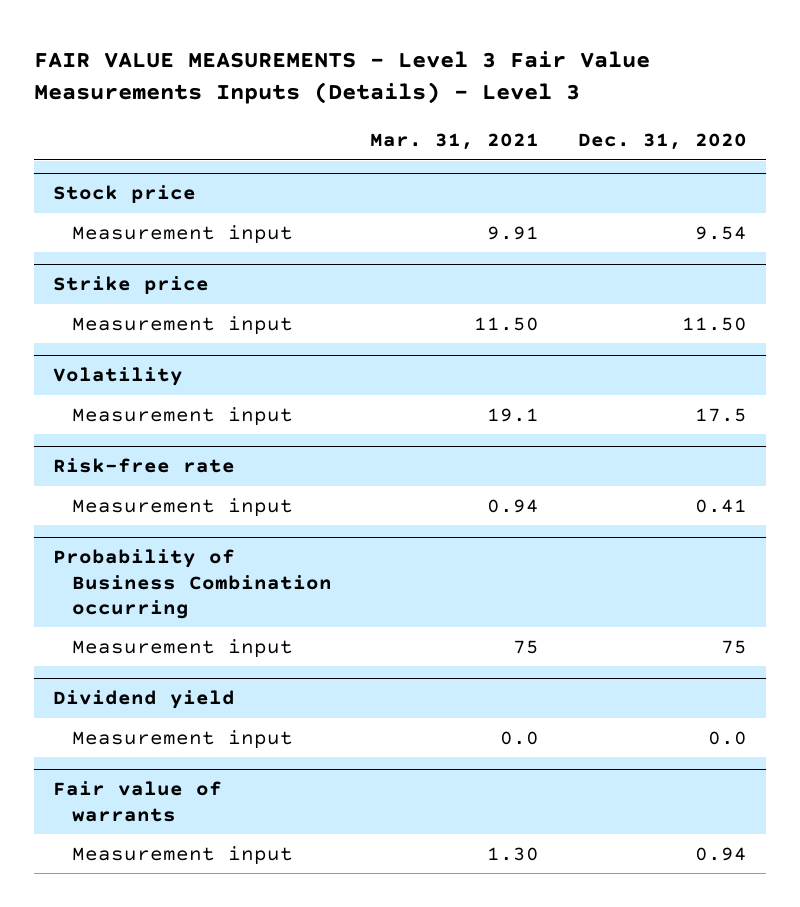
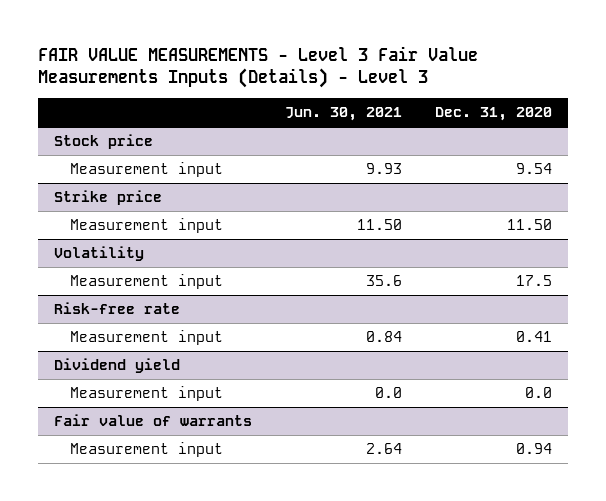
- | Mar. 31, 2021 | Dec. 31, 2020
+ | Jun. 30, 2021 | Dec. 31, 2020
- Probability of Business Combination occurring
- Measurement input | 75 | 75

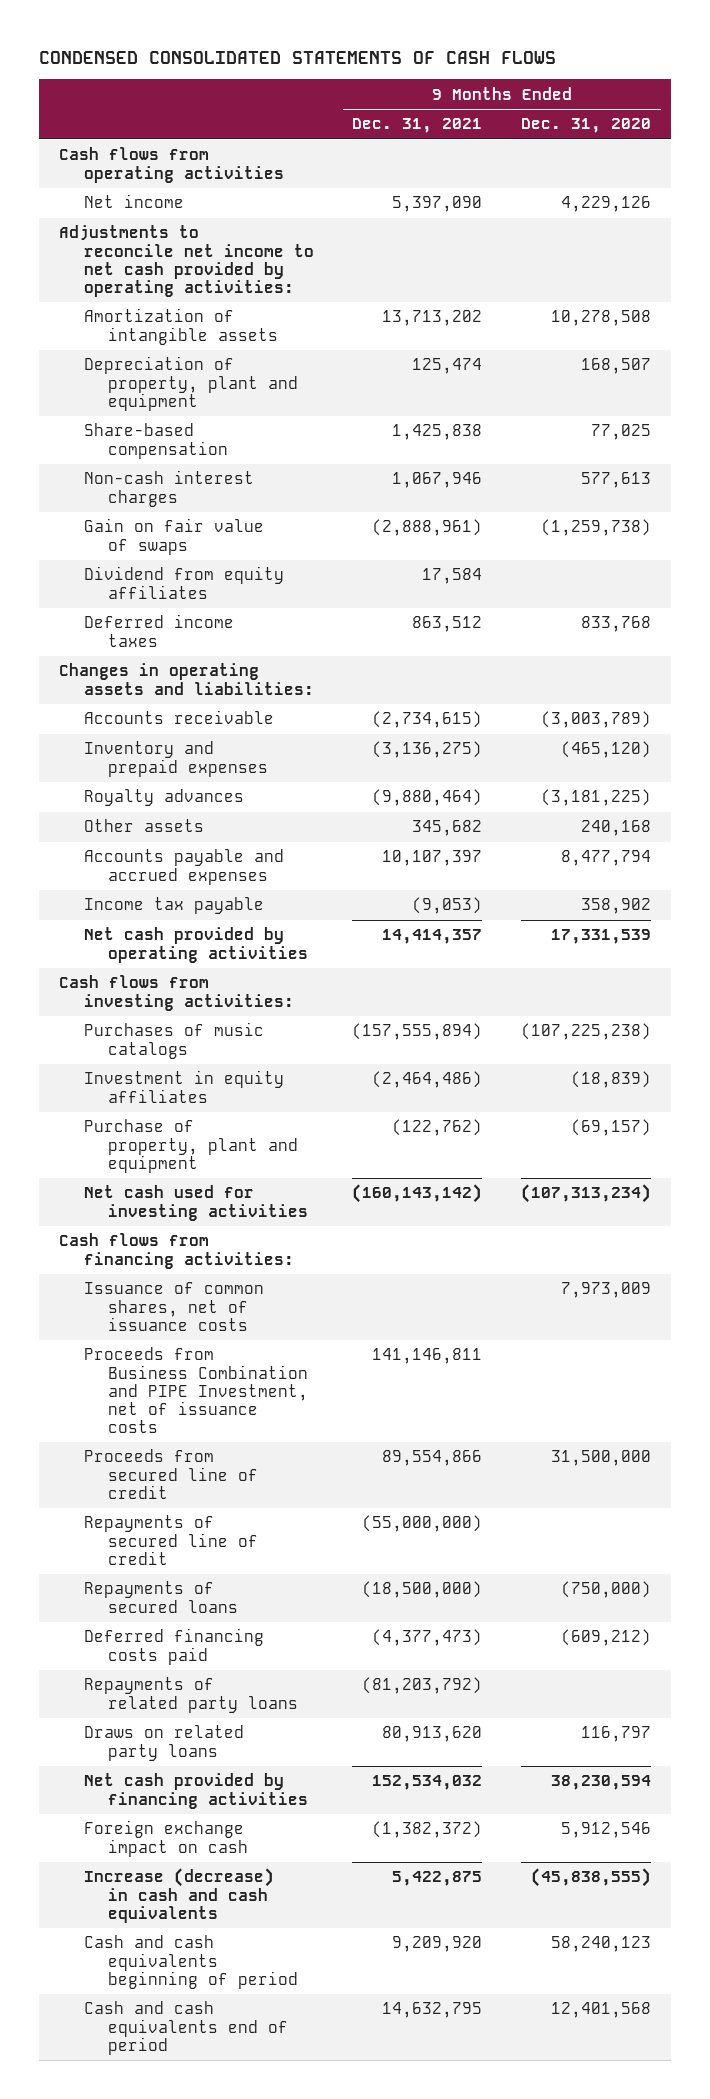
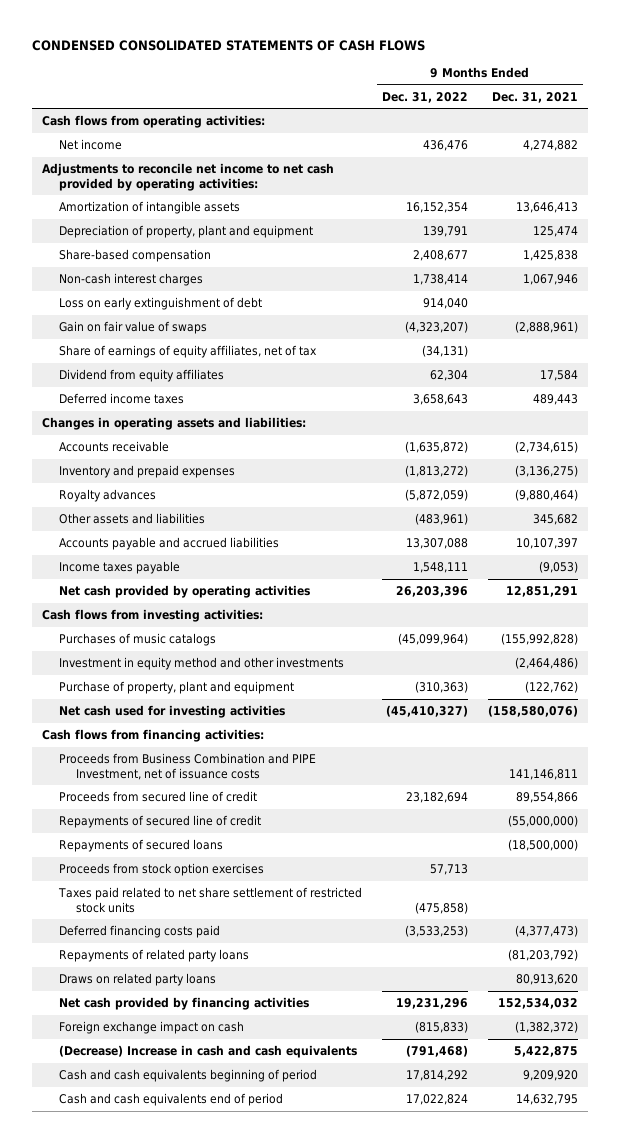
- | 9 Months Ended Dec. 31, 2021 | 9 Months Ended Dec. 31, 2020
+ | 9 Months Ended Dec. 31, 2022 | 9 Months Ended Dec. 31, 2021
- Cash flows from operating activities
- Net income | 5,397,090 | 4,229,126
+ Cash flows from operating activities:
+ Net income | 436,476 | 4,274,882
- Amortization of intangible assets | 13,713,202 | 10,278,508
+ Amortization of intangible assets | 16,152,354 | 13,646,413
+ Loss on early extinguishment of debt | 914,040 |
+ Share of earnings of equity affiliates, net of tax | (34,131) |
- Deferred income taxes | 863,512 | 833,768
+ Deferred income taxes | 3,658,643 | 489,443
- Other assets | 345,682 | 240,168
- Accounts payable and accrued expenses | 10,107,397 | 8,477,794
- Income tax payable | (9,053) | 358,902
- Net cash provided by operating activities | 14,414,357 | 17,331,539
+ Other assets and liabilities | (483,961) | 345,682
+ Accounts payable and accrued liabilities | 13,307,088 | 10,107,397
+ Income taxes payable | 1,548,111 | (9,053)
+ Net cash provided by operating activities | 26,203,396 | 12,851,291
- Purchases of music catalogs | (157,555,894) | (107,225,238)
- Investment in equity affiliates | (2,464,486) | (18,839)
+ Purchases of music catalogs | (45,099,964) | (155,992,828)
+ Investment in equity method and other investments | | (2,464,486)
- Net cash used for investing activities | (160,143,142) | (107,313,234)
+ Net cash used for investing activities | (45,410,327) | (158,580,076)
- Issuance of common shares, net of issuance costs | | 7,973,009
+ Proceeds from stock option exercises | 57,713 |
+ Taxes paid related to net share settlement of restricted stock units | (475,858) |
- Increase (decrease) in cash and cash equivalents | 5,422,875 | (45,838,555)
+ (Decrease) Increase in cash and cash equivalents | (791,468) | 5,422,875

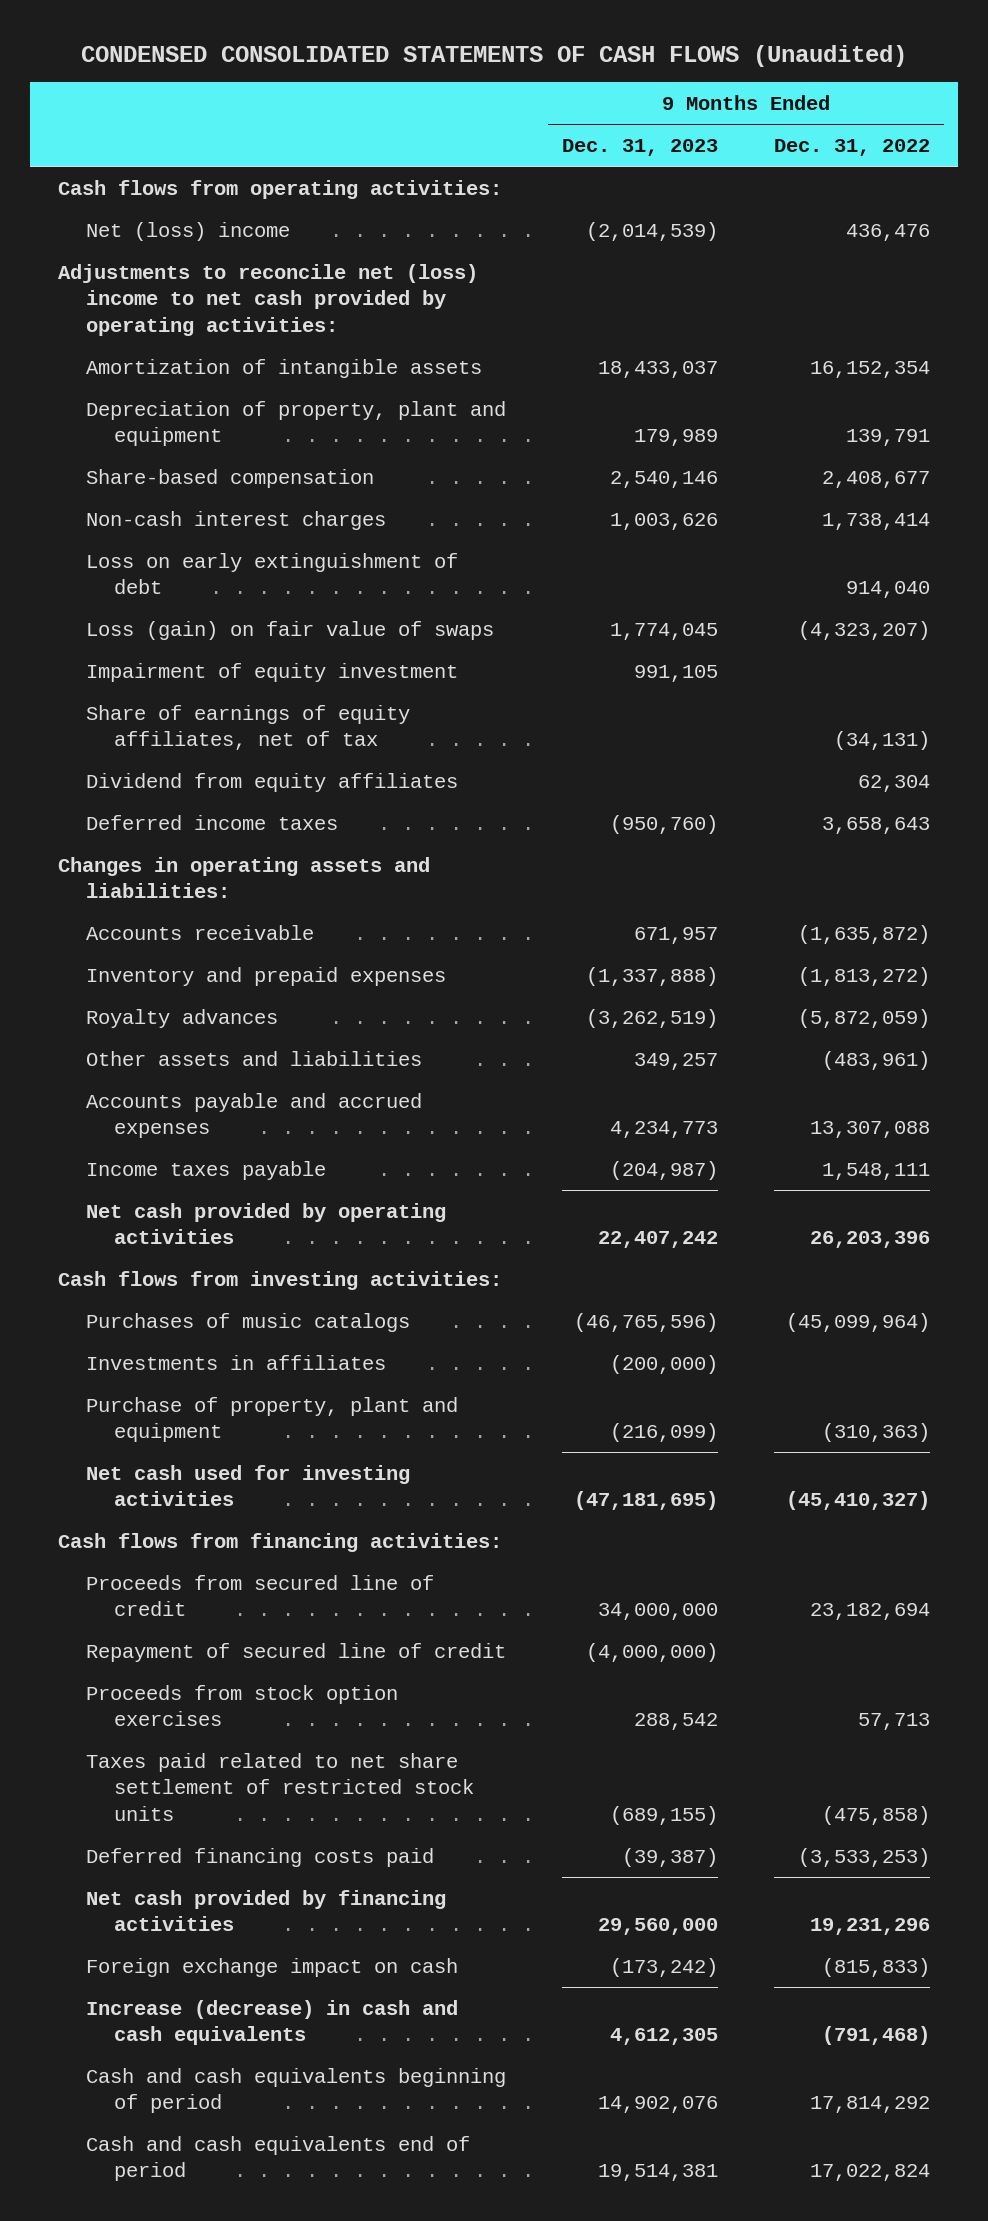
- CONDENSED CONSOLIDATED STATEMENTS OF CASH FLOWS
+ CONDENSED CONSOLIDATED STATEMENTS OF CASH FLOWS (Unaudited)
- | 9 Months Ended Dec. 31, 2022 | 9 Months Ended Dec. 31, 2021
+ | 9 Months Ended Dec. 31, 2023 | 9 Months Ended Dec. 31, 2022
- Net income | 436,476 | 4,274,882
- Adjustments to reconcile net income to net cash provided by operating activities:
+ Net (loss) income | (2,014,539) | 436,476
+ Adjustments to reconcile net (loss) income to net cash provided by operating activities:
- Gain on fair value of swaps | (4,323,207) | (2,888,961)
+ Loss (gain) on fair value of swaps | 1,774,045 | (4,323,207)
+ Impairment of equity investment | 991,105 |
- Accounts payable and accrued liabilities | 13,307,088 | 10,107,397
+ Accounts payable and accrued expenses | 4,234,773 | 13,307,088
- Investment in equity method and other investments | | (2,464,486)
+ Investments in affiliates | (200,000) |
- Proceeds from Business Combination and PIPE Investment, net of issuance costs | | 141,146,811
- Repayments of secured line of credit | | (55,000,000)
- Repayments of secured loans | | (18,500,000)
+ Repayment of secured line of credit | (4,000,000) |
- Repayments of related party loans | | (81,203,792)
- Draws on related party loans | | 80,913,620
- (Decrease) Increase in cash and cash equivalents | (791,468) | 5,422,875
+ Increase (decrease) in cash and cash equivalents | 4,612,305 | (791,468)

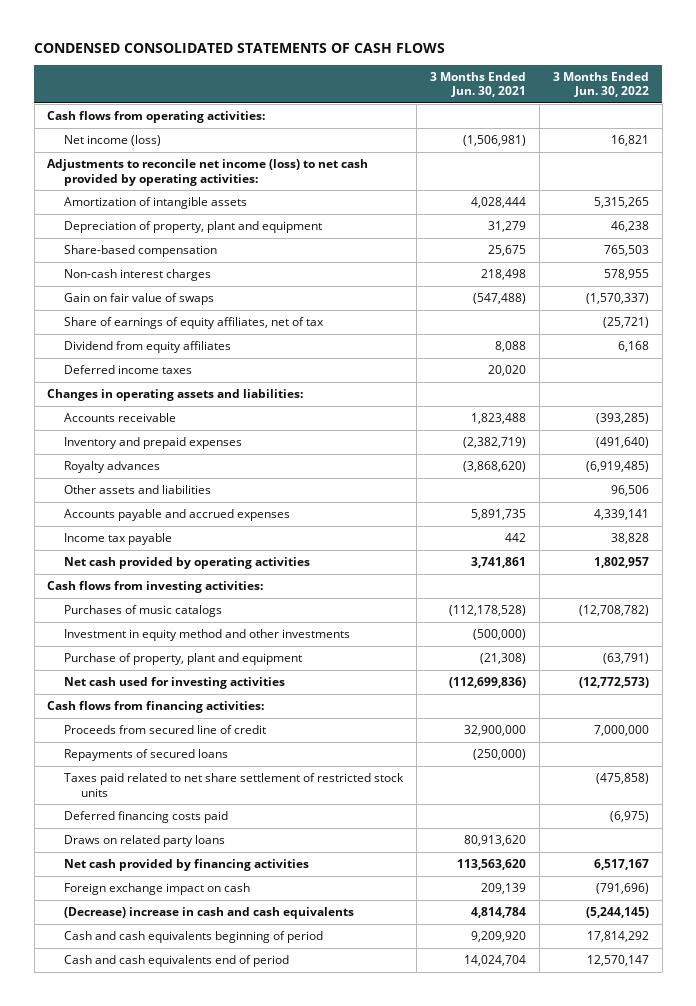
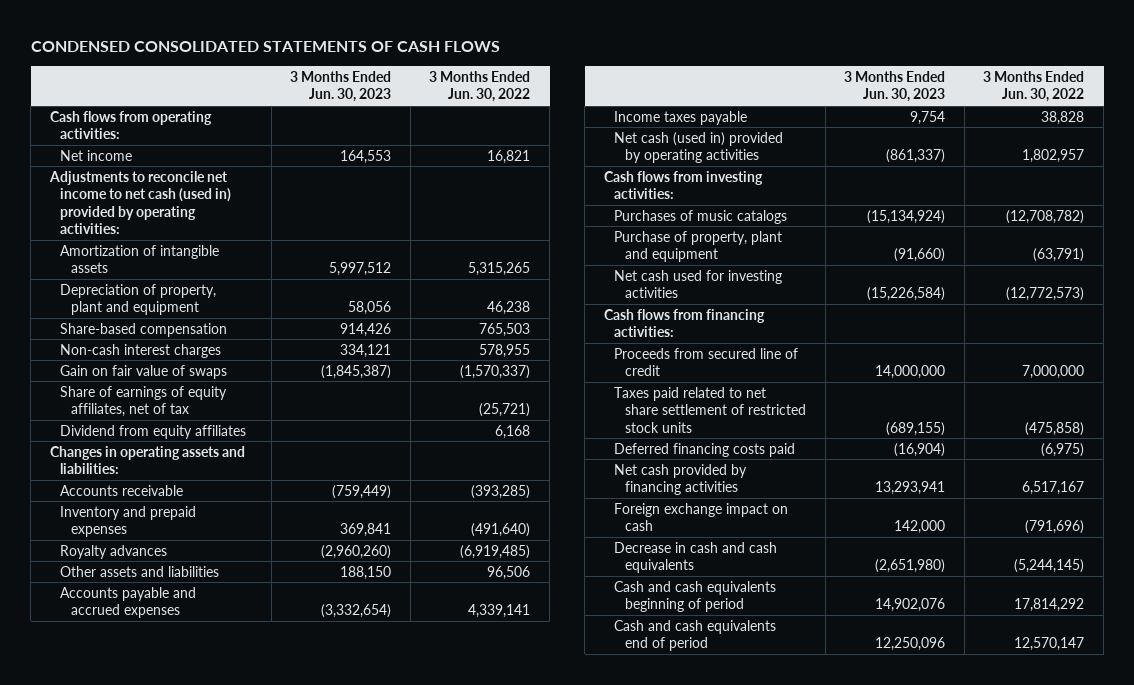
- | 3 Months Ended Jun. 30, 2021 | 3 Months Ended Jun. 30, 2022
+ | 3 Months Ended Jun. 30, 2023 | 3 Months Ended Jun. 30, 2022
- Net income (loss) | (1,506,981) | 16,821
- Adjustments to reconcile net income (loss) to net cash provided by operating activities:
+ Net income | 164,553 | 16,821
+ Adjustments to reconcile net income to net cash (used in) provided by operating activities:
- Deferred income taxes | 20,020 |
- Income tax payable | 442 | 38,828
- Net cash provided by operating activities | 3,741,861 | 1,802,957
+ Income taxes payable | 9,754 | 38,828
+ Net cash (used in) provided by operating activities | (861,337) | 1,802,957
- Investment in equity method and other investments | (500,000) |
- Repayments of secured loans | (250,000) |
- Draws on related party loans | 80,913,620 |
- (Decrease) increase in cash and cash equivalents | 4,814,784 | (5,244,145)
+ Decrease in cash and cash equivalents | (2,651,980) | (5,244,145)

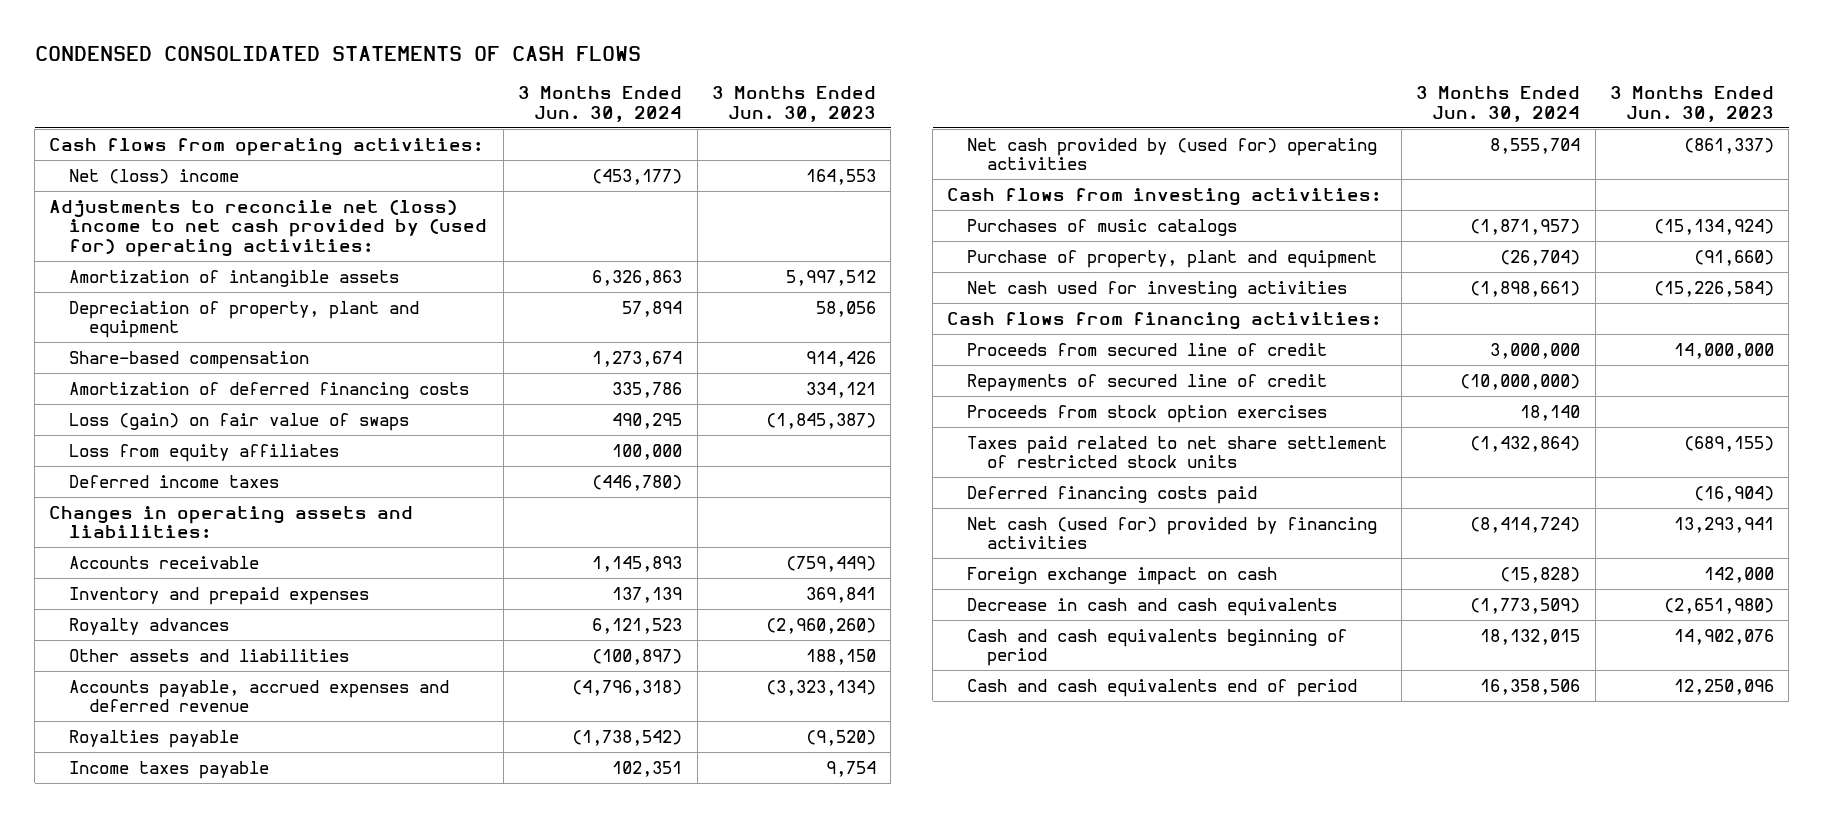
- | 3 Months Ended Jun. 30, 2023 | 3 Months Ended Jun. 30, 2022
+ | 3 Months Ended Jun. 30, 2024 | 3 Months Ended Jun. 30, 2023
- Net income | 164,553 | 16,821
- Adjustments to reconcile net income to net cash (used in) provided by operating activities:
+ Net (loss) income | (453,177) | 164,553
+ Adjustments to reconcile net (loss) income to net cash provided by (used for) operating activities:
- Non-cash interest charges | 334,121 | 578,955
- Gain on fair value of swaps | (1,845,387) | (1,570,337)
- Share of earnings of equity affiliates, net of tax | | (25,721)
- Dividend from equity affiliates | | 6,168
+ Amortization of deferred financing costs | 335,786 | 334,121
+ Loss (gain) on fair value of swaps | 490,295 | (1,845,387)
+ Loss from equity affiliates | 100,000 |
+ Deferred income taxes | (446,780) |
- Accounts payable and accrued expenses | (3,332,654) | 4,339,141
+ Accounts payable, accrued expenses and deferred revenue | (4,796,318) | (3,323,134)
+ Royalties payable | (1,738,542) | (9,520)
- Net cash (used in) provided by operating activities | (861,337) | 1,802,957
+ Net cash provided by (used for) operating activities | 8,555,704 | (861,337)
+ Repayments of secured line of credit | (10,000,000) |
+ Proceeds from stock option exercises | 18,140 |
- Net cash provided by financing activities | 13,293,941 | 6,517,167
+ Net cash (used for) provided by financing activities | (8,414,724) | 13,293,941

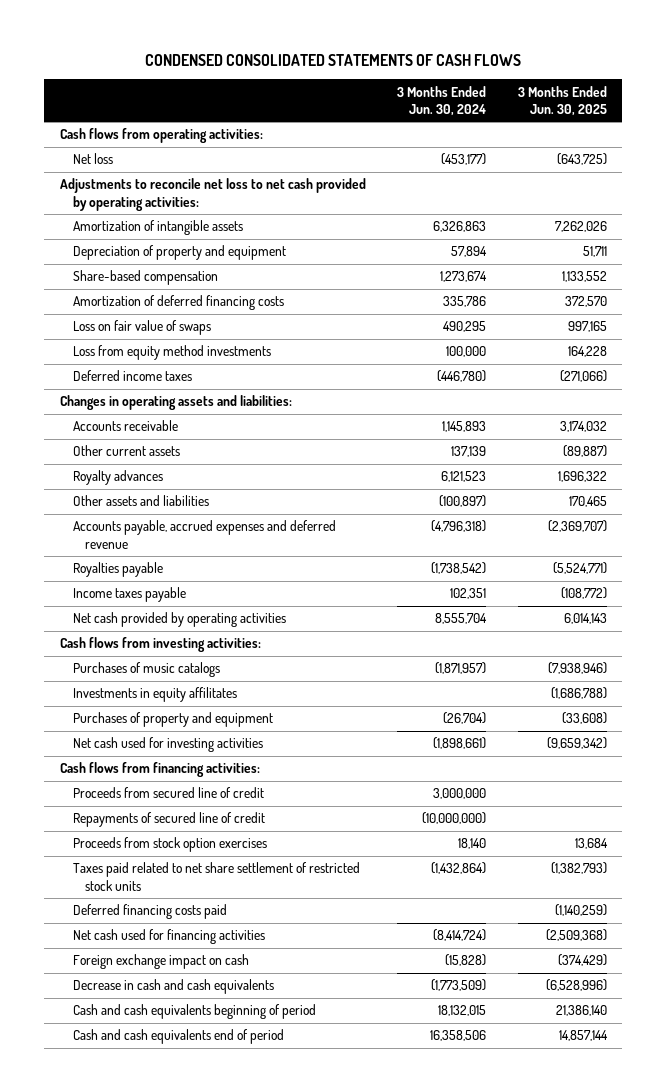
- | 3 Months Ended Jun. 30, 2024 | 3 Months Ended Jun. 30, 2023
+ | 3 Months Ended Jun. 30, 2024 | 3 Months Ended Jun. 30, 2025
- Net (loss) income | (453,177) | 164,553
- Adjustments to reconcile net (loss) income to net cash provided by (used for) operating activities:
+ Net loss | (453,177) | (643,725)
+ Adjustments to reconcile net loss to net cash provided by operating activities:
- Depreciation of property, plant and equipment | 57,894 | 58,056
+ Depreciation of property and equipment | 57,894 | 51,711
- Loss (gain) on fair value of swaps | 490,295 | (1,845,387)
- Loss from equity affiliates | 100,000 |
+ Loss on fair value of swaps | 490,295 | 997,165
+ Loss from equity method investments | 100,000 | 164,228
- Inventory and prepaid expenses | 137,139 | 369,841
+ Other current assets | 137,139 | (89,887)
- Net cash provided by (used for) operating activities | 8,555,704 | (861,337)
+ Net cash provided by operating activities | 8,555,704 | 6,014,143
- Purchase of property, plant and equipment | (26,704) | (91,660)
+ Investments in equity affilitates | | (1,686,788)
+ Purchases of property and equipment | (26,704) | (33,608)
- Net cash (used for) provided by financing activities | (8,414,724) | 13,293,941
+ Net cash used for financing activities | (8,414,724) | (2,509,368)

